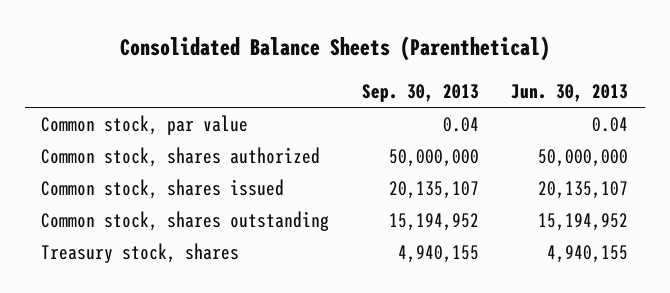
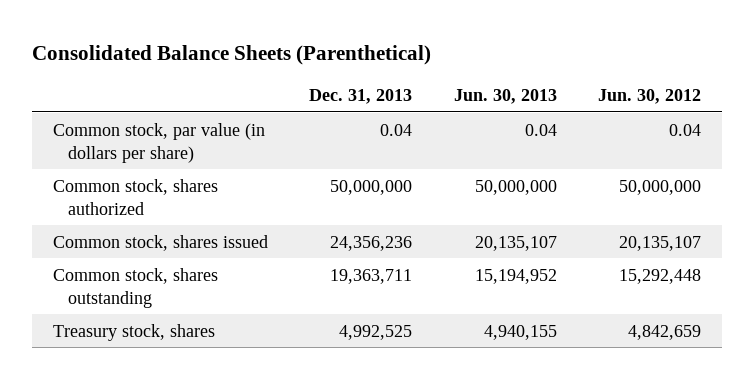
- | Sep. 30, 2013 | Jun. 30, 2013
+ | Dec. 31, 2013 | Jun. 30, 2013 | Jun. 30, 2012
- Common stock, par value | 0.04 | 0.04
+ Common stock, par value (in dollars per share) | 0.04 | 0.04 | 0.04

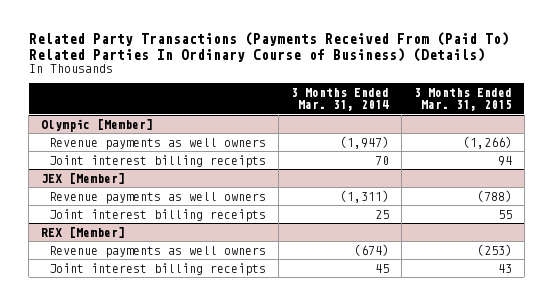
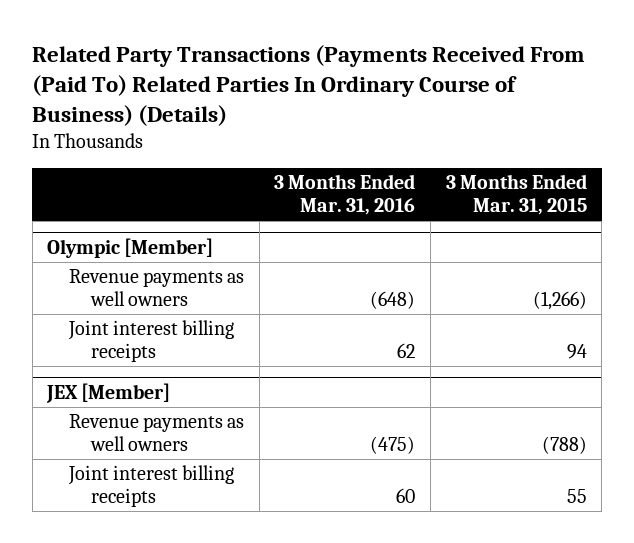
- | 3 Months Ended Mar. 31, 2014 | 3 Months Ended Mar. 31, 2015
+ | 3 Months Ended Mar. 31, 2016 | 3 Months Ended Mar. 31, 2015
- REX [Member]
- Revenue payments as well owners | (674) | (253)
- Joint interest billing receipts | 45 | 43

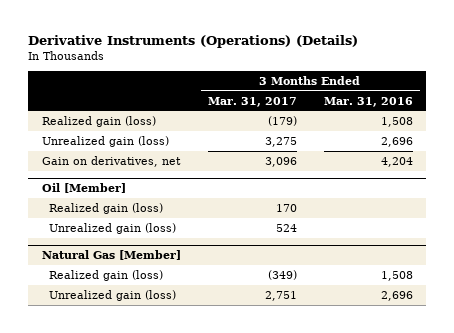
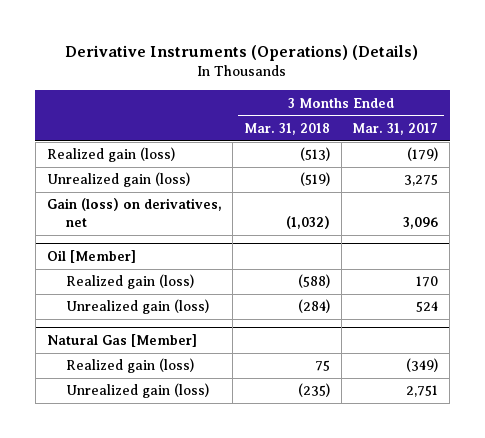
- | 3 Months Ended Mar. 31, 2017 | 3 Months Ended Mar. 31, 2016
+ | 3 Months Ended Mar. 31, 2018 | 3 Months Ended Mar. 31, 2017
- Gain on derivatives, net | 3,096 | 4,204
+ Gain (loss) on derivatives, net | (1,032) | 3,096

